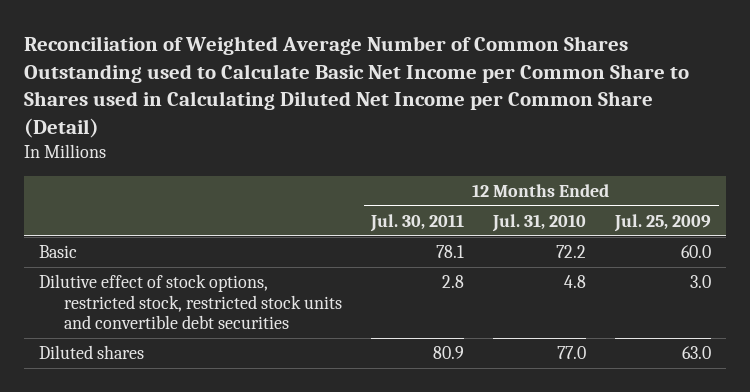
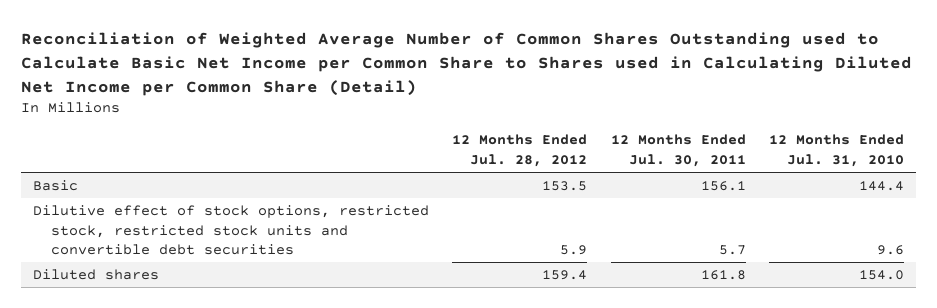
- | 12 Months Ended Jul. 30, 2011 | 12 Months Ended Jul. 31, 2010 | 12 Months Ended Jul. 25, 2009
+ | 12 Months Ended Jul. 28, 2012 | 12 Months Ended Jul. 30, 2011 | 12 Months Ended Jul. 31, 2010
- Basic | 78.1 | 72.2 | 60.0
- Dilutive effect of stock options, restricted stock, restricted stock units and convertible debt securities | 2.8 | 4.8 | 3.0
- Diluted shares | 80.9 | 77.0 | 63.0
+ Basic | 153.5 | 156.1 | 144.4
+ Dilutive effect of stock options, restricted stock, restricted stock units and convertible debt securities | 5.9 | 5.7 | 9.6
+ Diluted shares | 159.4 | 161.8 | 154.0

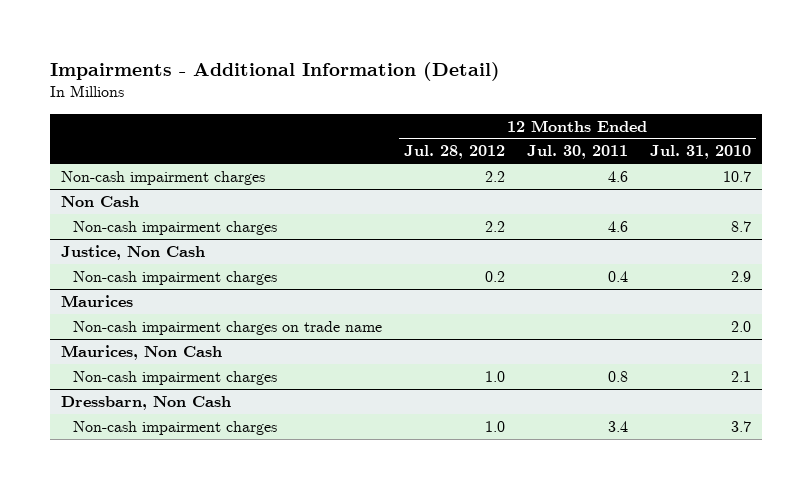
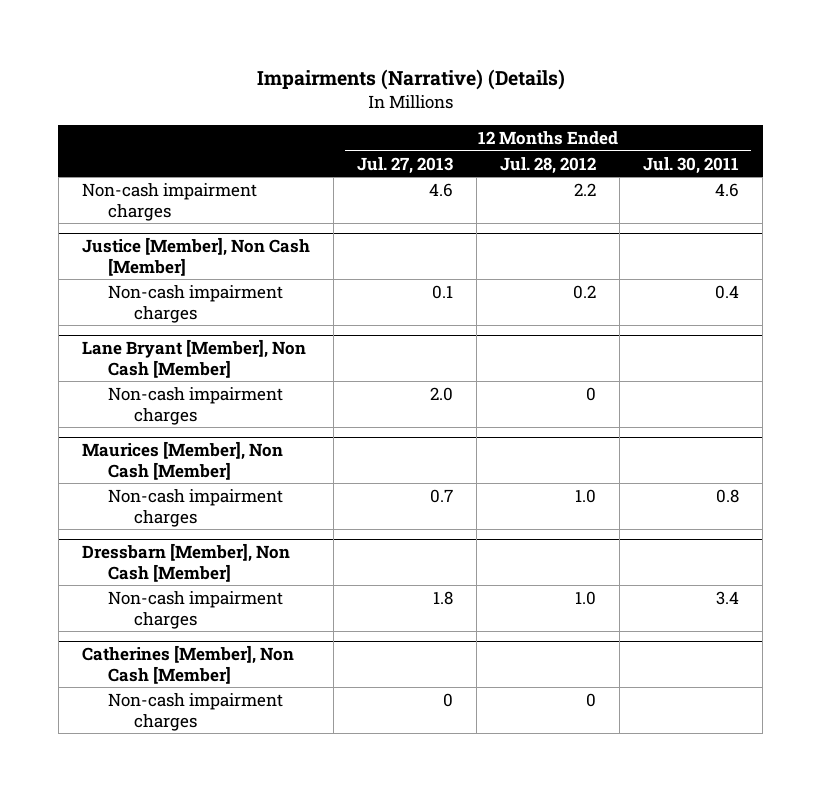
- Impairments - Additional Information (Detail)
+ Impairments (Narrative) (Details)
- | 12 Months Ended Jul. 28, 2012 | 12 Months Ended Jul. 30, 2011 | 12 Months Ended Jul. 31, 2010
+ | 12 Months Ended Jul. 27, 2013 | 12 Months Ended Jul. 28, 2012 | 12 Months Ended Jul. 30, 2011
- Non Cash
- Non-cash impairment charges | 2.2 | 4.6 | 8.7
- Justice, Non Cash
+ Justice [Member], Non Cash [Member]
- Maurices
- Non-cash impairment charges on trade name | | | 2.0
- Maurices, Non Cash
+ Lane Bryant [Member], Non Cash [Member]
+ Non-cash impairment charges | 2.0 | 0 |
+ Maurices [Member], Non Cash [Member]
- Dressbarn, Non Cash
+ Dressbarn [Member], Non Cash [Member]
+ Catherines [Member], Non Cash [Member]
+ Non-cash impairment charges | 0 | 0 |

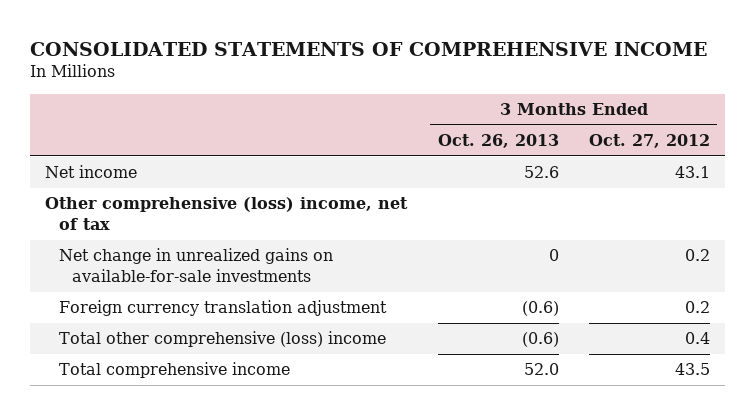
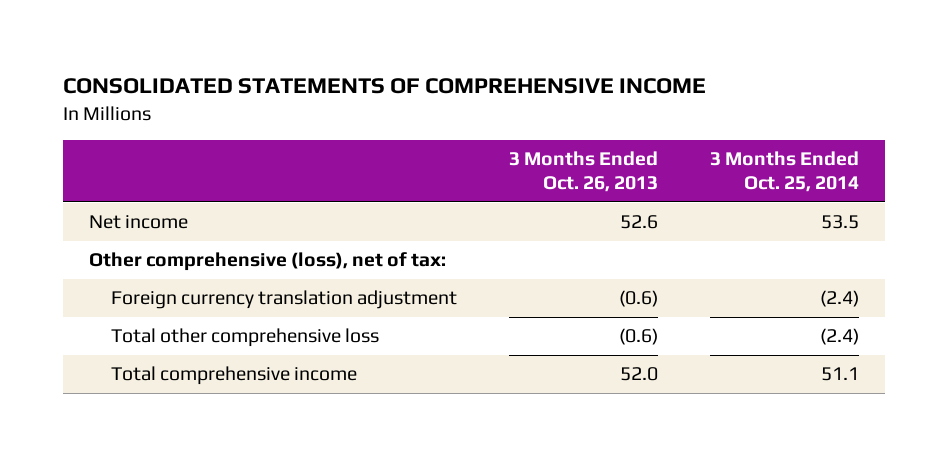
- | 3 Months Ended Oct. 26, 2013 | 3 Months Ended Oct. 27, 2012
+ | 3 Months Ended Oct. 26, 2013 | 3 Months Ended Oct. 25, 2014
- Other comprehensive (loss) income, net of tax
- Net change in unrealized gains on available-for-sale investments | 0 | 0.2
+ Other comprehensive (loss), net of tax:
- Total other comprehensive (loss) income | (0.6) | 0.4
+ Total other comprehensive loss | (0.6) | (2.4)

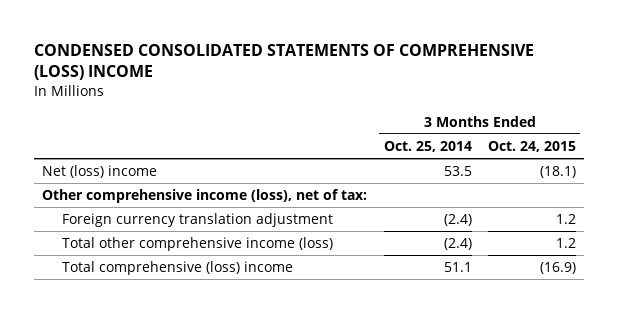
- CONSOLIDATED STATEMENTS OF COMPREHENSIVE INCOME
+ CONDENSED CONSOLIDATED STATEMENTS OF COMPREHENSIVE (LOSS) INCOME
- | 3 Months Ended Oct. 26, 2013 | 3 Months Ended Oct. 25, 2014
+ | 3 Months Ended Oct. 25, 2014 | 3 Months Ended Oct. 24, 2015
- Net income | 52.6 | 53.5
- Other comprehensive (loss), net of tax:
+ Net (loss) income | 53.5 | (18.1)
+ Other comprehensive income (loss), net of tax:
- Total other comprehensive loss | (0.6) | (2.4)
- Total comprehensive income | 52.0 | 51.1
+ Total other comprehensive income (loss) | (2.4) | 1.2
+ Total comprehensive (loss) income | 51.1 | (16.9)

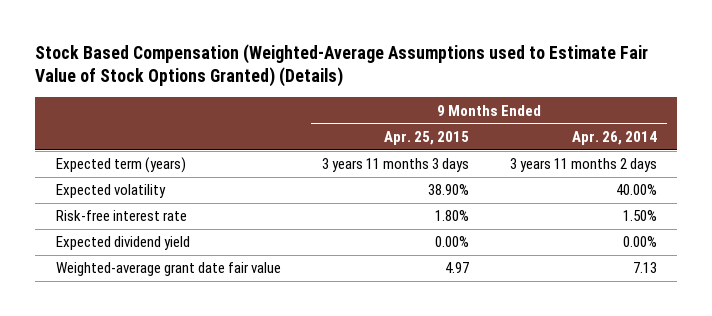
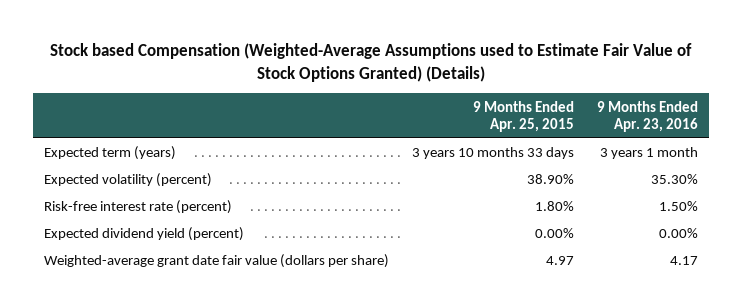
- Stock Based Compensation (Weighted-Average Assumptions used to Estimate Fair Value of Stock Options Granted) (Details)
+ Stock based Compensation (Weighted-Average Assumptions used to Estimate Fair Value of Stock Options Granted) (Details)
- | 9 Months Ended Apr. 25, 2015 | 9 Months Ended Apr. 26, 2014
+ | 9 Months Ended Apr. 25, 2015 | 9 Months Ended Apr. 23, 2016
- Expected term (years) | 3 years 11 months 3 days | 3 years 11 months 2 days
- Expected volatility | 38.90% | 40.00%
- Risk-free interest rate | 1.80% | 1.50%
- Expected dividend yield | 0.00% | 0.00%
- Weighted-average grant date fair value | 4.97 | 7.13
+ Expected term (years) | 3 years 10 months 33 days | 3 years 1 month
+ Expected volatility (percent) | 38.90% | 35.30%
+ Risk-free interest rate (percent) | 1.80% | 1.50%
+ Expected dividend yield (percent) | 0.00% | 0.00%
+ Weighted-average grant date fair value (dollars per share) | 4.97 | 4.17

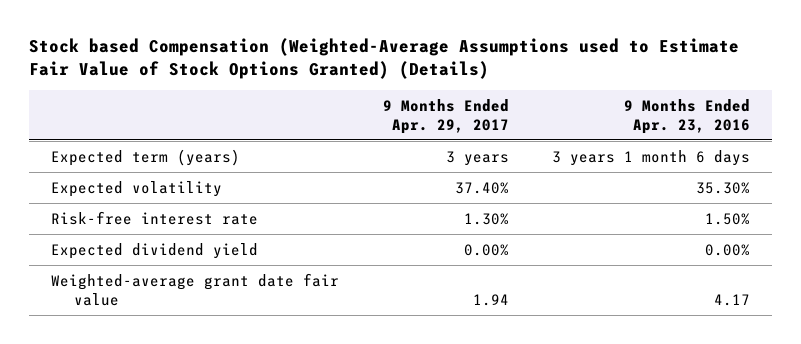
- | 9 Months Ended Apr. 25, 2015 | 9 Months Ended Apr. 23, 2016
+ | 9 Months Ended Apr. 29, 2017 | 9 Months Ended Apr. 23, 2016
- Expected term (years) | 3 years 10 months 33 days | 3 years 1 month
- Expected volatility (percent) | 38.90% | 35.30%
- Risk-free interest rate (percent) | 1.80% | 1.50%
- Expected dividend yield (percent) | 0.00% | 0.00%
- Weighted-average grant date fair value (dollars per share) | 4.97 | 4.17
+ Expected term (years) | 3 years | 3 years 1 month 6 days
+ Expected volatility | 37.40% | 35.30%
+ Risk-free interest rate | 1.30% | 1.50%
+ Expected dividend yield | 0.00% | 0.00%
+ Weighted-average grant date fair value | 1.94 | 4.17

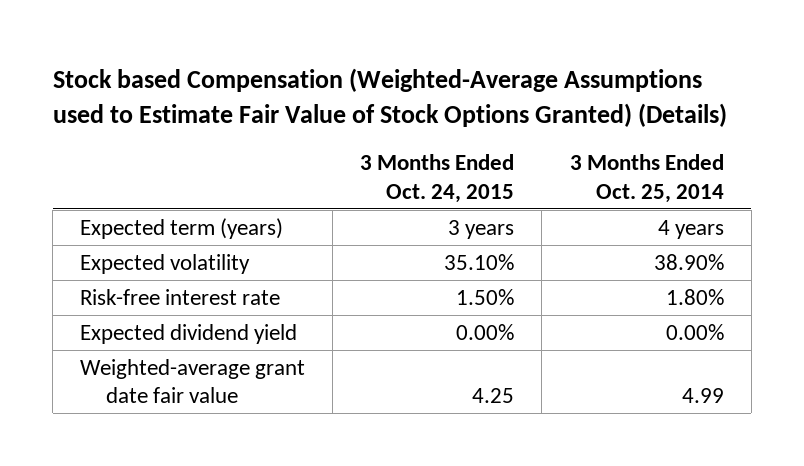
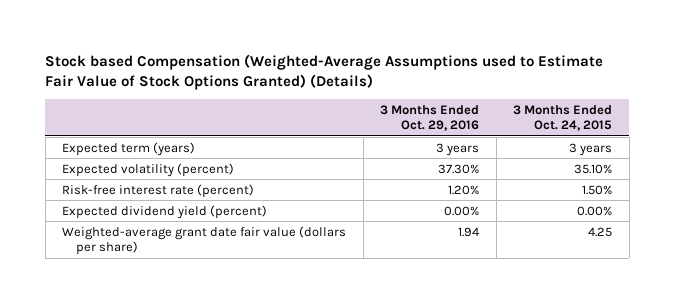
- | 3 Months Ended Oct. 24, 2015 | 3 Months Ended Oct. 25, 2014
+ | 3 Months Ended Oct. 29, 2016 | 3 Months Ended Oct. 24, 2015
- Expected volatility | 35.10% | 38.90%
- Risk-free interest rate | 1.50% | 1.80%
- Expected dividend yield | 0.00% | 0.00%
- Weighted-average grant date fair value | 4.25 | 4.99
+ Expected volatility (percent) | 37.30% | 35.10%
+ Risk-free interest rate (percent) | 1.20% | 1.50%
+ Expected dividend yield (percent) | 0.00% | 0.00%
+ Weighted-average grant date fair value (dollars per share) | 1.94 | 4.25

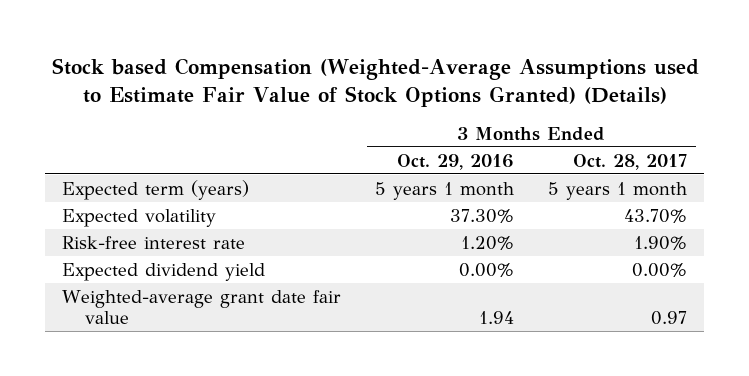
- | 3 Months Ended Oct. 29, 2016 | 3 Months Ended Oct. 24, 2015
+ | 3 Months Ended Oct. 29, 2016 | 3 Months Ended Oct. 28, 2017
- Expected term (years) | 3 years | 3 years
- Expected volatility (percent) | 37.30% | 35.10%
- Risk-free interest rate (percent) | 1.20% | 1.50%
- Expected dividend yield (percent) | 0.00% | 0.00%
- Weighted-average grant date fair value (dollars per share) | 1.94 | 4.25
+ Expected term (years) | 5 years 1 month | 5 years 1 month
+ Expected volatility | 37.30% | 43.70%
+ Risk-free interest rate | 1.20% | 1.90%
+ Expected dividend yield | 0.00% | 0.00%
+ Weighted-average grant date fair value | 1.94 | 0.97

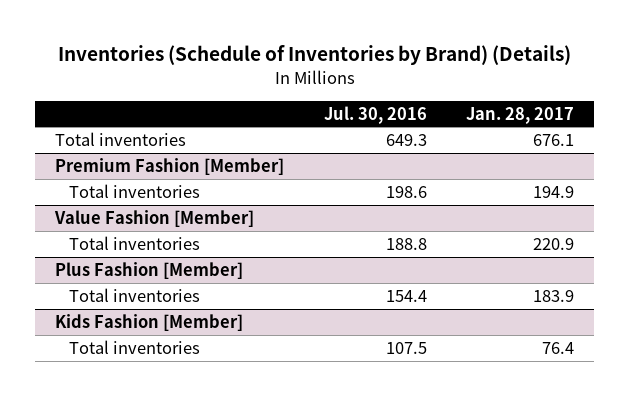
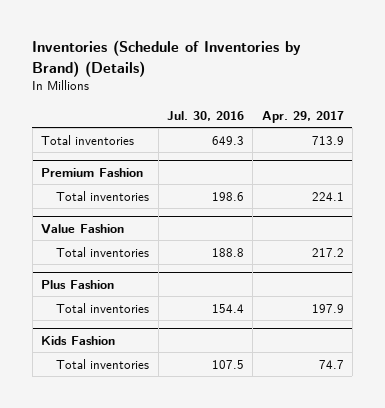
- | Jul. 30, 2016 | Jan. 28, 2017
+ | Jul. 30, 2016 | Apr. 29, 2017
- Premium Fashion [Member]
+ Premium Fashion
- Value Fashion [Member]
+ Value Fashion
- Plus Fashion [Member]
+ Plus Fashion
- Kids Fashion [Member]
+ Kids Fashion

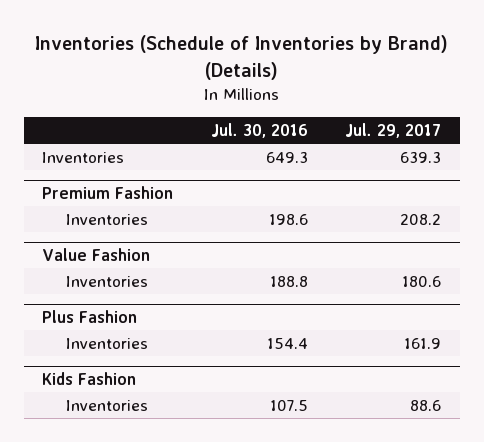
- | Jul. 30, 2016 | Apr. 29, 2017
+ | Jul. 30, 2016 | Jul. 29, 2017
- Total inventories | 649.3 | 713.9
+ Inventories | 649.3 | 639.3
@ Premium Fashion
- Total inventories | 198.6 | 224.1
+ Inventories | 198.6 | 208.2
@ Value Fashion
- Total inventories | 188.8 | 217.2
+ Inventories | 188.8 | 180.6
@ Plus Fashion
- Total inventories | 154.4 | 197.9
+ Inventories | 154.4 | 161.9
@ Kids Fashion
- Total inventories | 107.5 | 74.7
+ Inventories | 107.5 | 88.6

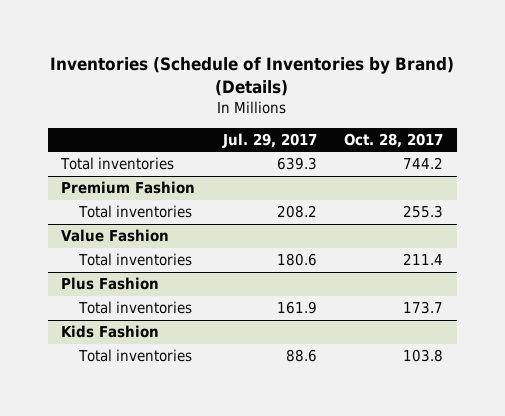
- | Jul. 30, 2016 | Jul. 29, 2017
+ | Jul. 29, 2017 | Oct. 28, 2017
- Inventories | 649.3 | 639.3
+ Total inventories | 639.3 | 744.2
@ Premium Fashion
- Inventories | 198.6 | 208.2
+ Total inventories | 208.2 | 255.3
@ Value Fashion
- Inventories | 188.8 | 180.6
+ Total inventories | 180.6 | 211.4
@ Plus Fashion
- Inventories | 154.4 | 161.9
+ Total inventories | 161.9 | 173.7
@ Kids Fashion
- Inventories | 107.5 | 88.6
+ Total inventories | 88.6 | 103.8

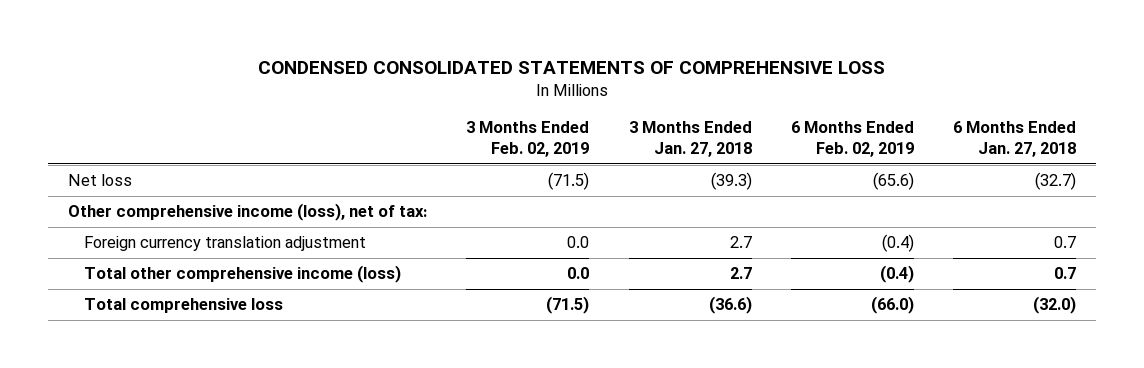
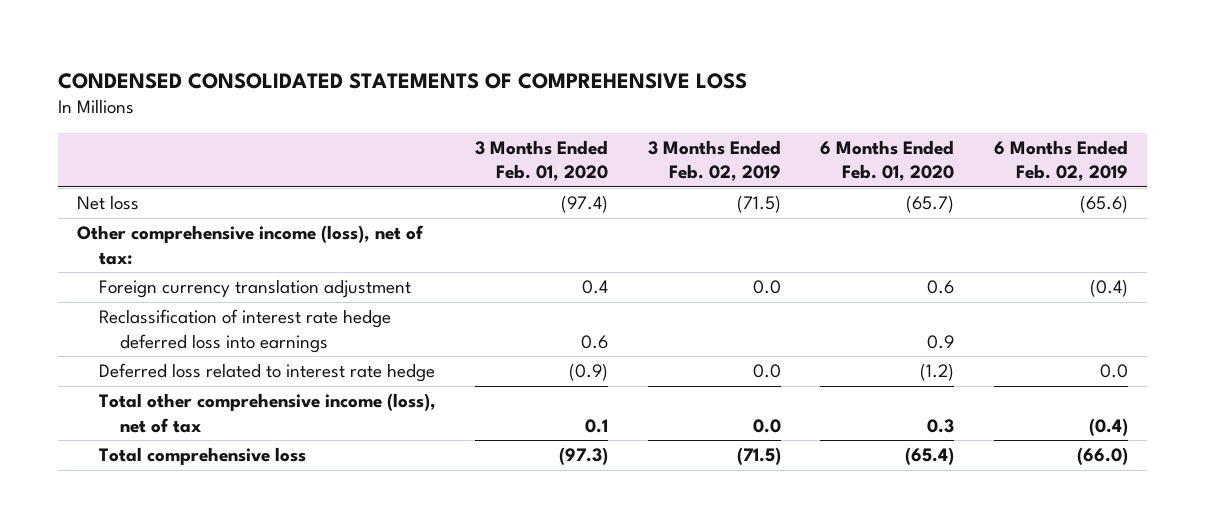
- | 3 Months Ended Feb. 02, 2019 | 3 Months Ended Jan. 27, 2018 | 6 Months Ended Feb. 02, 2019 | 6 Months Ended Jan. 27, 2018
+ | 3 Months Ended Feb. 01, 2020 | 3 Months Ended Feb. 02, 2019 | 6 Months Ended Feb. 01, 2020 | 6 Months Ended Feb. 02, 2019
- Total other comprehensive income (loss) | 0.0 | 2.7 | (0.4) | 0.7
+ Reclassification of interest rate hedge deferred loss into earnings | 0.6 | | 0.9 |
+ Deferred loss related to interest rate hedge | (0.9) | 0.0 | (1.2) | 0.0
+ Total other comprehensive income (loss), net of tax | 0.1 | 0.0 | 0.3 | (0.4)

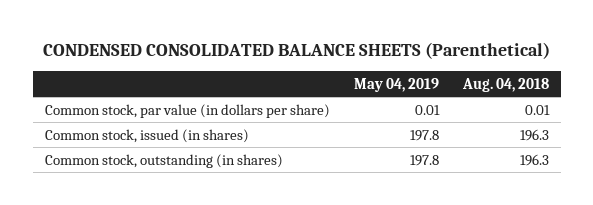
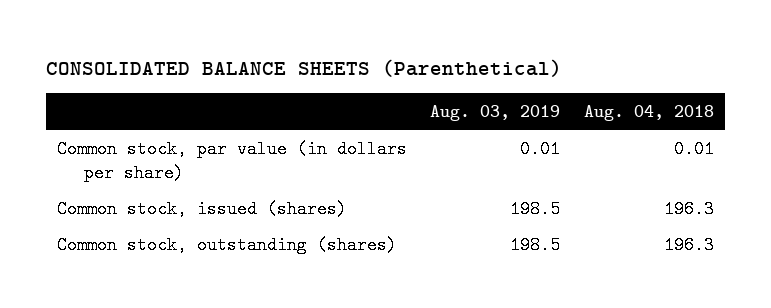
- CONDENSED CONSOLIDATED BALANCE SHEETS (Parenthetical)
+ CONSOLIDATED BALANCE SHEETS (Parenthetical)
- | May 04, 2019 | Aug. 04, 2018
+ | Aug. 03, 2019 | Aug. 04, 2018
- Common stock, issued (in shares) | 197.8 | 196.3
- Common stock, outstanding (in shares) | 197.8 | 196.3
+ Common stock, issued (shares) | 198.5 | 196.3
+ Common stock, outstanding (shares) | 198.5 | 196.3

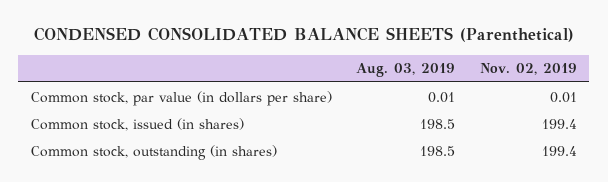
- CONSOLIDATED BALANCE SHEETS (Parenthetical)
+ CONDENSED CONSOLIDATED BALANCE SHEETS (Parenthetical)
- | Aug. 03, 2019 | Aug. 04, 2018
+ | Aug. 03, 2019 | Nov. 02, 2019
- Common stock, issued (shares) | 198.5 | 196.3
- Common stock, outstanding (shares) | 198.5 | 196.3
+ Common stock, issued (in shares) | 198.5 | 199.4
+ Common stock, outstanding (in shares) | 198.5 | 199.4

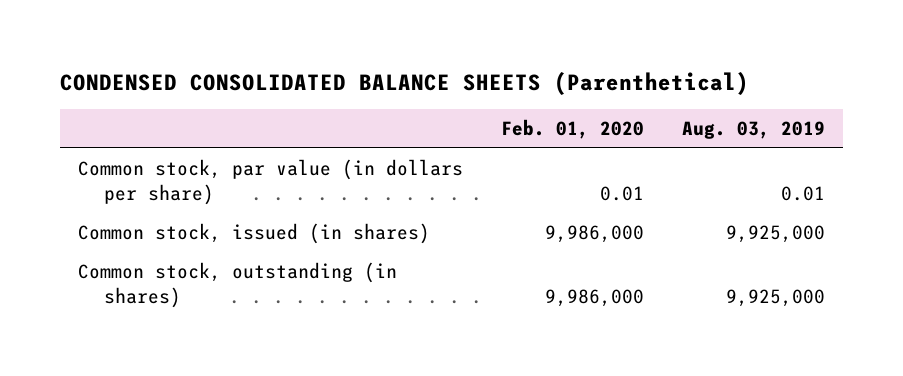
- | Aug. 03, 2019 | Nov. 02, 2019
+ | Feb. 01, 2020 | Aug. 03, 2019
- Common stock, issued (in shares) | 198.5 | 199.4
- Common stock, outstanding (in shares) | 198.5 | 199.4
+ Common stock, issued (in shares) | 9,986,000 | 9,925,000
+ Common stock, outstanding (in shares) | 9,986,000 | 9,925,000

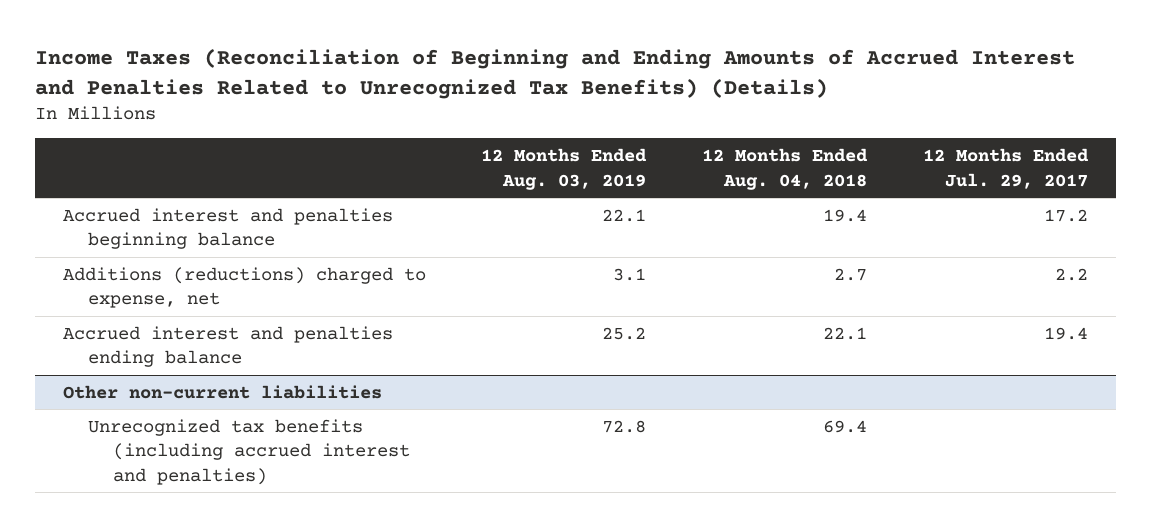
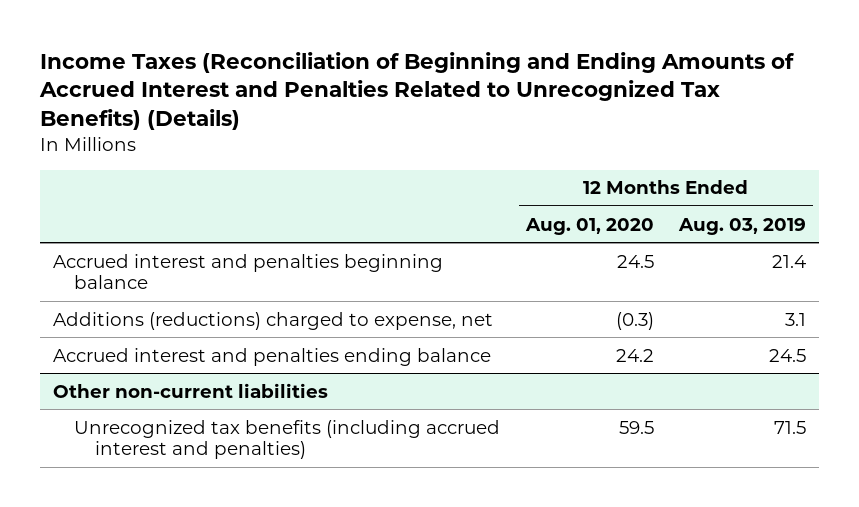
- | 12 Months Ended Aug. 03, 2019 | 12 Months Ended Aug. 04, 2018 | 12 Months Ended Jul. 29, 2017
+ | 12 Months Ended Aug. 01, 2020 | 12 Months Ended Aug. 03, 2019
- Accrued interest and penalties beginning balance | 22.1 | 19.4 | 17.2
+ Accrued interest and penalties beginning balance | 24.5 | 21.4
- Accrued interest and penalties ending balance | 25.2 | 22.1 | 19.4
+ Accrued interest and penalties ending balance | 24.2 | 24.5
@ Other non-current liabilities
- Unrecognized tax benefits (including accrued interest and penalties) | 72.8 | 69.4 |
+ Unrecognized tax benefits (including accrued interest and penalties) | 59.5 | 71.5

